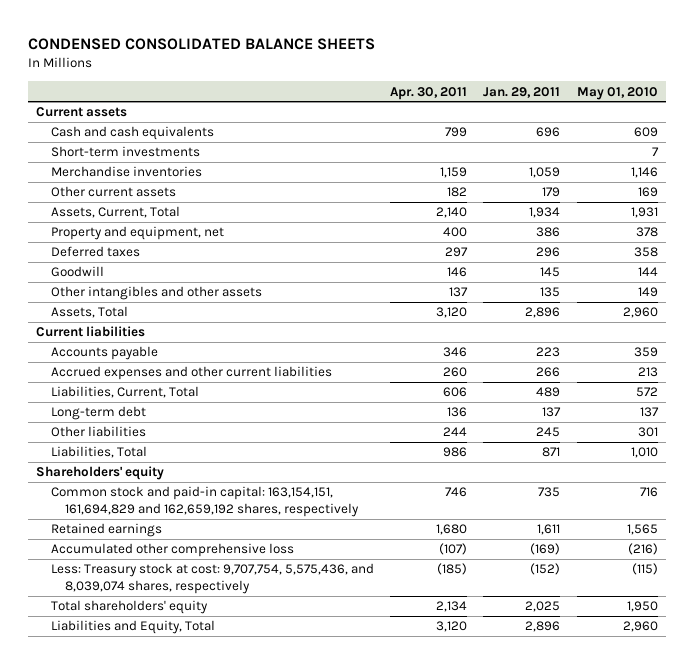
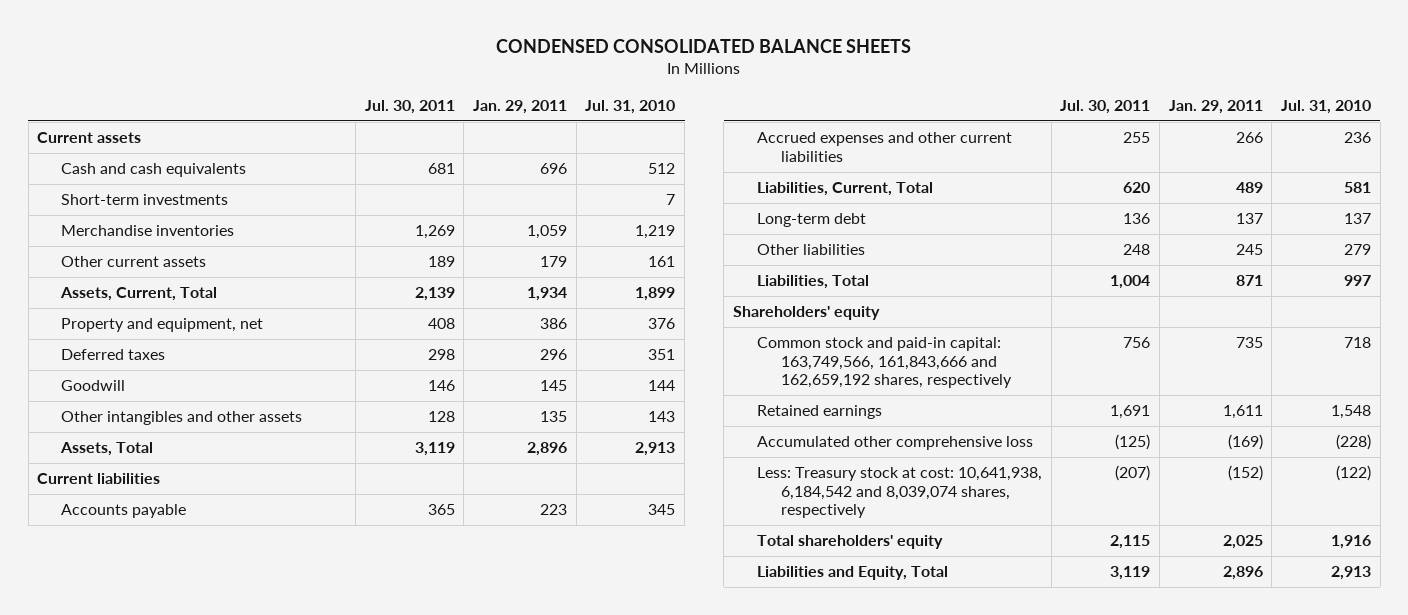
- | Apr. 30, 2011 | Jan. 29, 2011 | May 01, 2010
+ | Jul. 30, 2011 | Jan. 29, 2011 | Jul. 31, 2010
- Common stock and paid-in capital: 163,154,151, 161,694,829 and 162,659,192 shares, respectively | 746 | 735 | 716
+ Common stock and paid-in capital: 163,749,566, 161,843,666 and 162,659,192 shares, respectively | 756 | 735 | 718
- Less: Treasury stock at cost: 9,707,754, 5,575,436, and 8,039,074 shares, respectively | (185) | (152) | (115)
+ Less: Treasury stock at cost: 10,641,938, 6,184,542 and 8,039,074 shares, respectively | (207) | (152) | (122)

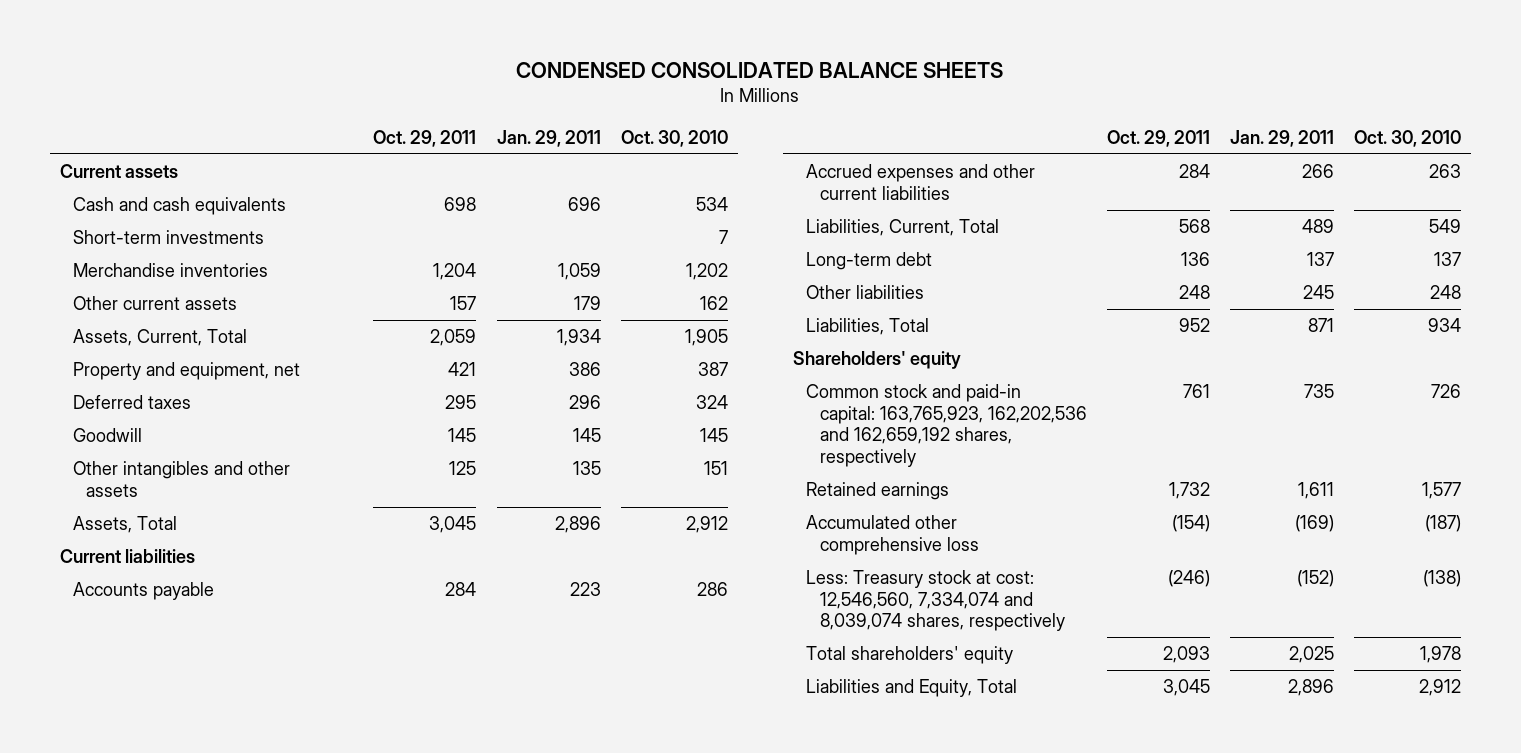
- | Jul. 30, 2011 | Jan. 29, 2011 | Jul. 31, 2010
+ | Oct. 29, 2011 | Jan. 29, 2011 | Oct. 30, 2010
- Common stock and paid-in capital: 163,749,566, 161,843,666 and 162,659,192 shares, respectively | 756 | 735 | 718
+ Common stock and paid-in capital: 163,765,923, 162,202,536 and 162,659,192 shares, respectively | 761 | 735 | 726
- Less: Treasury stock at cost: 10,641,938, 6,184,542 and 8,039,074 shares, respectively | (207) | (152) | (122)
+ Less: Treasury stock at cost: 12,546,560, 7,334,074 and 8,039,074 shares, respectively | (246) | (152) | (138)

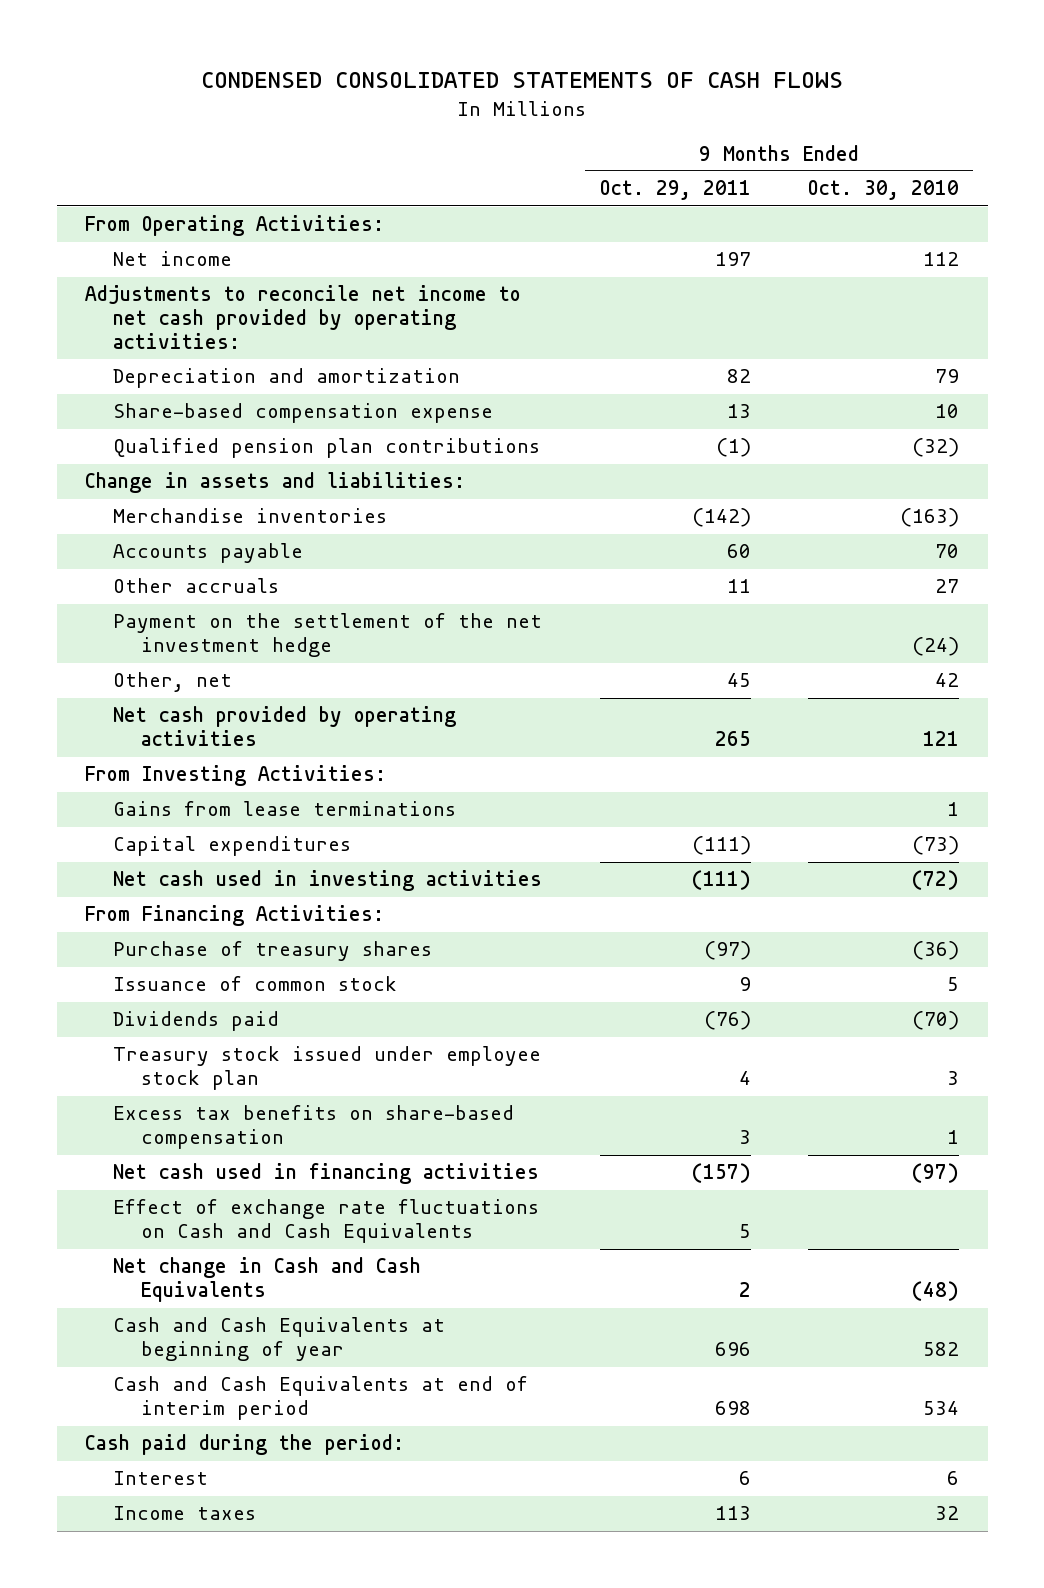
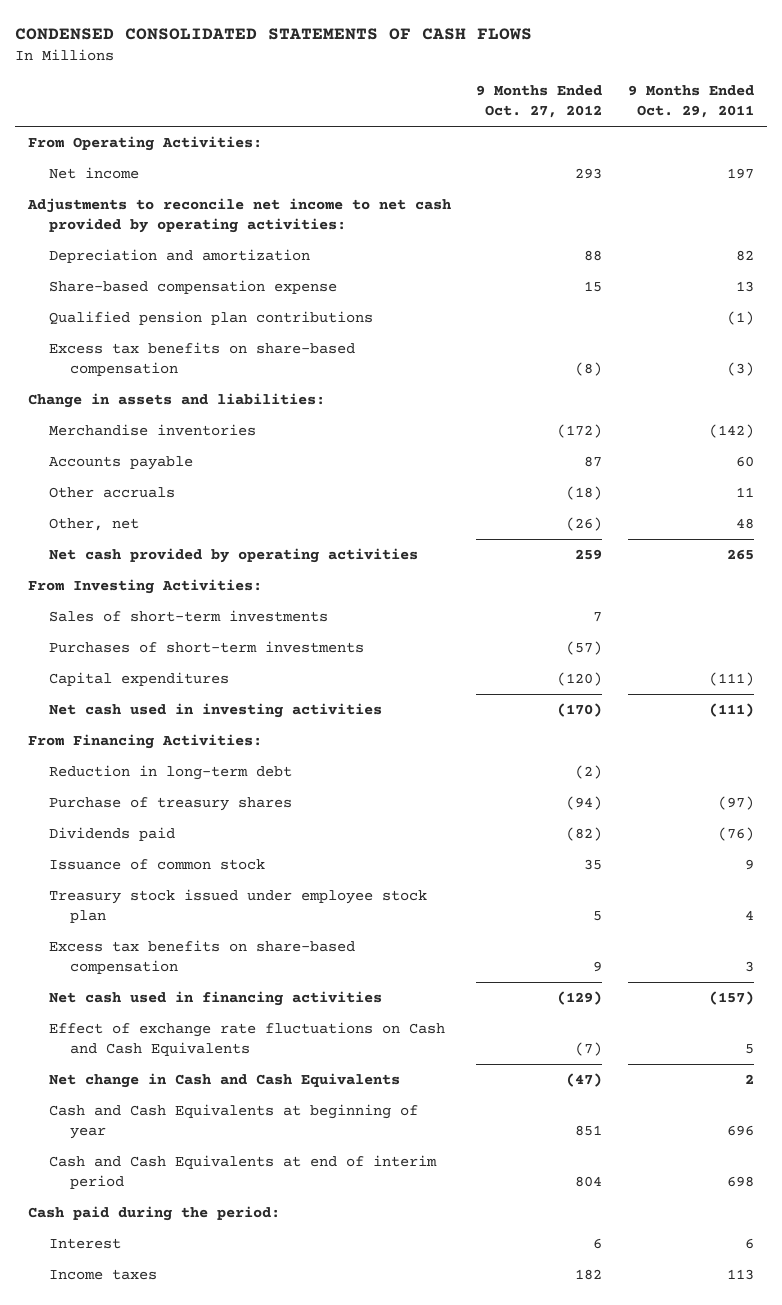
- | 9 Months Ended Oct. 29, 2011 | 9 Months Ended Oct. 30, 2010
+ | 9 Months Ended Oct. 27, 2012 | 9 Months Ended Oct. 29, 2011
+ Excess tax benefits on share-based compensation | (8) | (3)
- Payment on the settlement of the net investment hedge | | (24)
- Other, net | 45 | 42
+ Other, net | (26) | 48
- Gains from lease terminations | | 1
+ Sales of short-term investments | 7 |
+ Purchases of short-term investments | (57) |
+ Reduction in long-term debt | (2) |
moved down: Issuance of common stock | 35 | 9

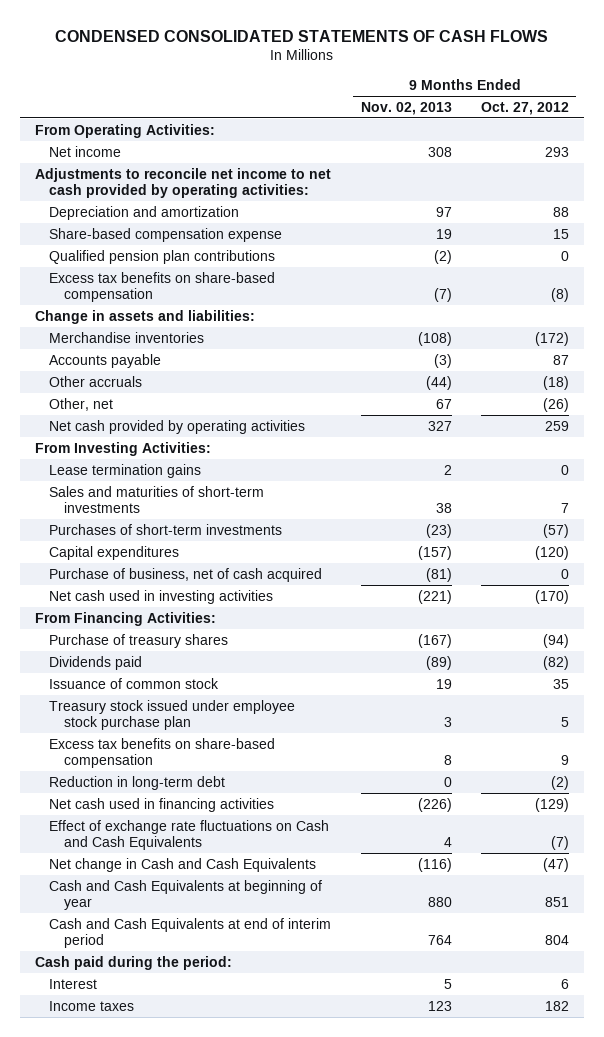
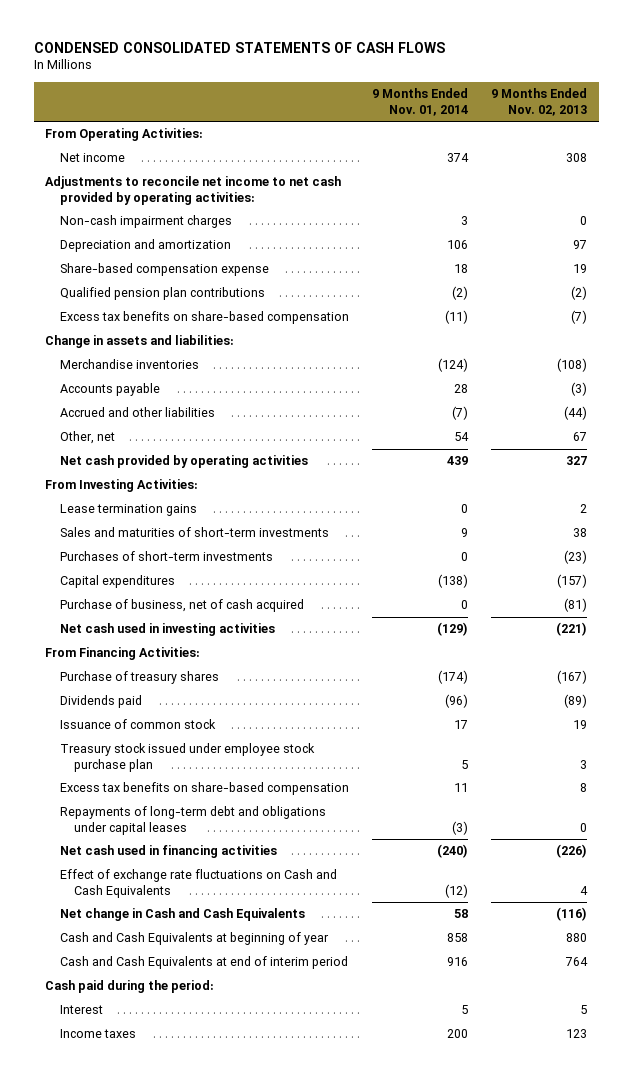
- | 9 Months Ended Nov. 02, 2013 | 9 Months Ended Oct. 27, 2012
+ | 9 Months Ended Nov. 01, 2014 | 9 Months Ended Nov. 02, 2013
+ Non-cash impairment charges | 3 | 0
- Other accruals | (44) | (18)
+ Accrued and other liabilities | (7) | (44)
- Reduction in long-term debt | 0 | (2)
+ Repayments of long-term debt and obligations under capital leases | (3) | 0

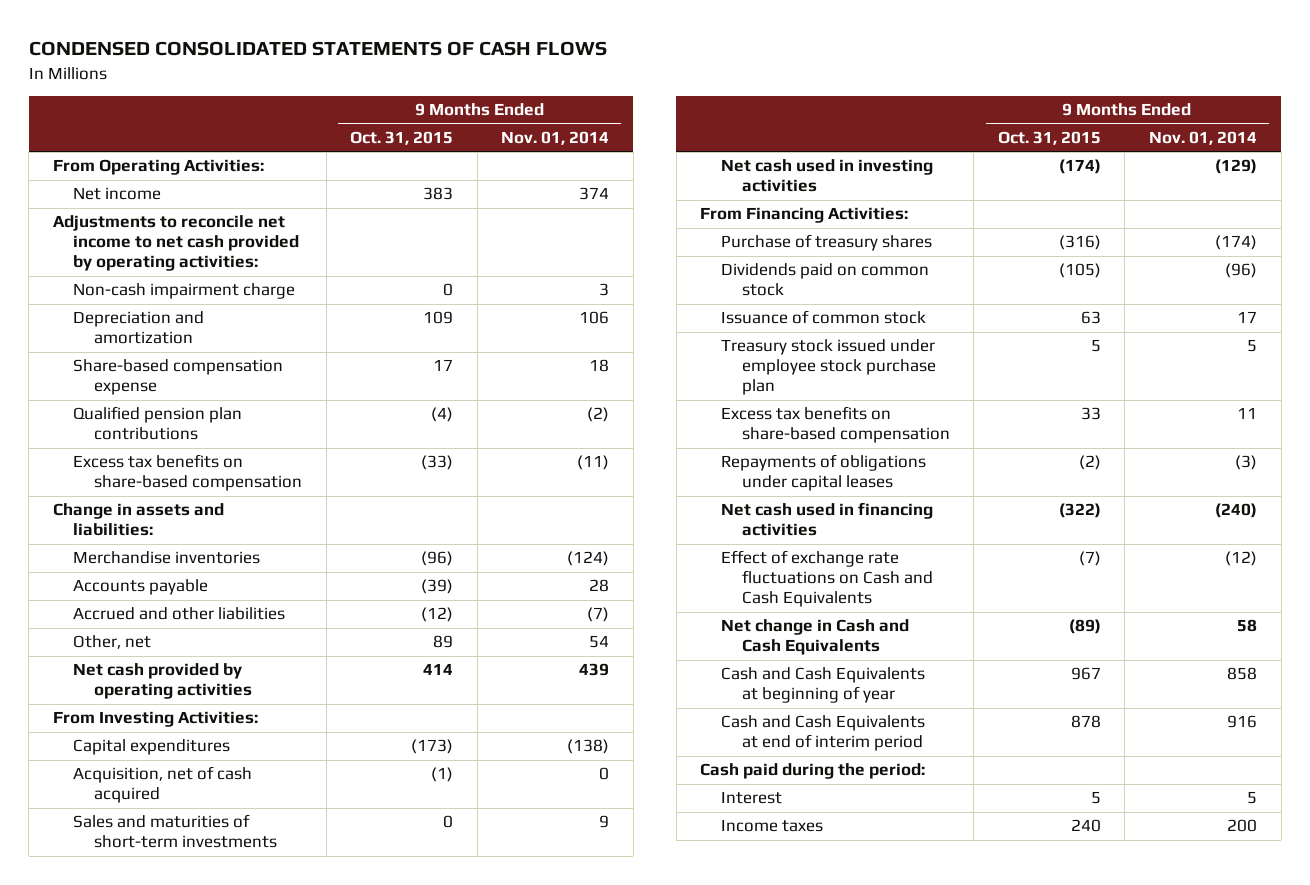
- | 9 Months Ended Nov. 01, 2014 | 9 Months Ended Nov. 02, 2013
+ | 9 Months Ended Oct. 31, 2015 | 9 Months Ended Nov. 01, 2014
- Non-cash impairment charges | 3 | 0
+ Non-cash impairment charge | 0 | 3
- Lease termination gains | 0 | 2
- Purchases of short-term investments | 0 | (23)
- Purchase of business, net of cash acquired | 0 | (81)
+ Acquisition, net of cash acquired | (1) | 0
moved down: Sales and maturities of short-term investments | 0 | 9
- Dividends paid | (96) | (89)
+ Dividends paid on common stock | (105) | (96)
- Repayments of long-term debt and obligations under capital leases | (3) | 0
+ Repayments of obligations under capital leases | (2) | (3)

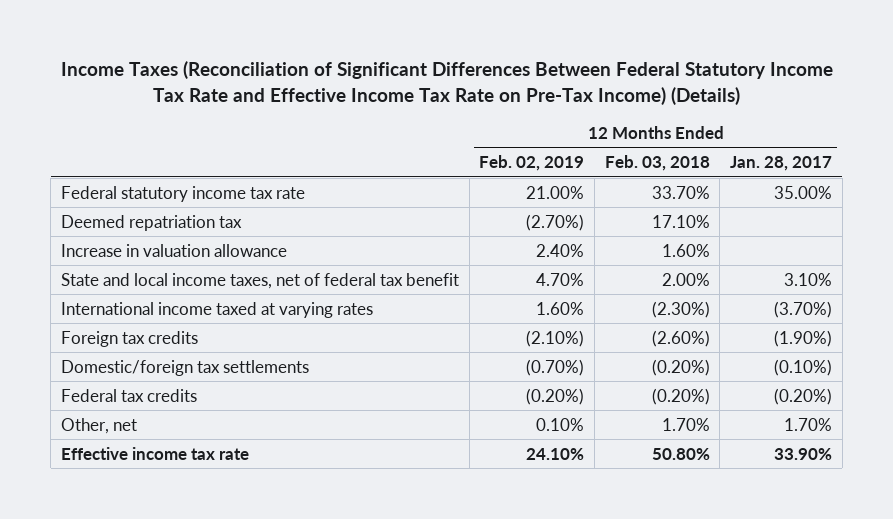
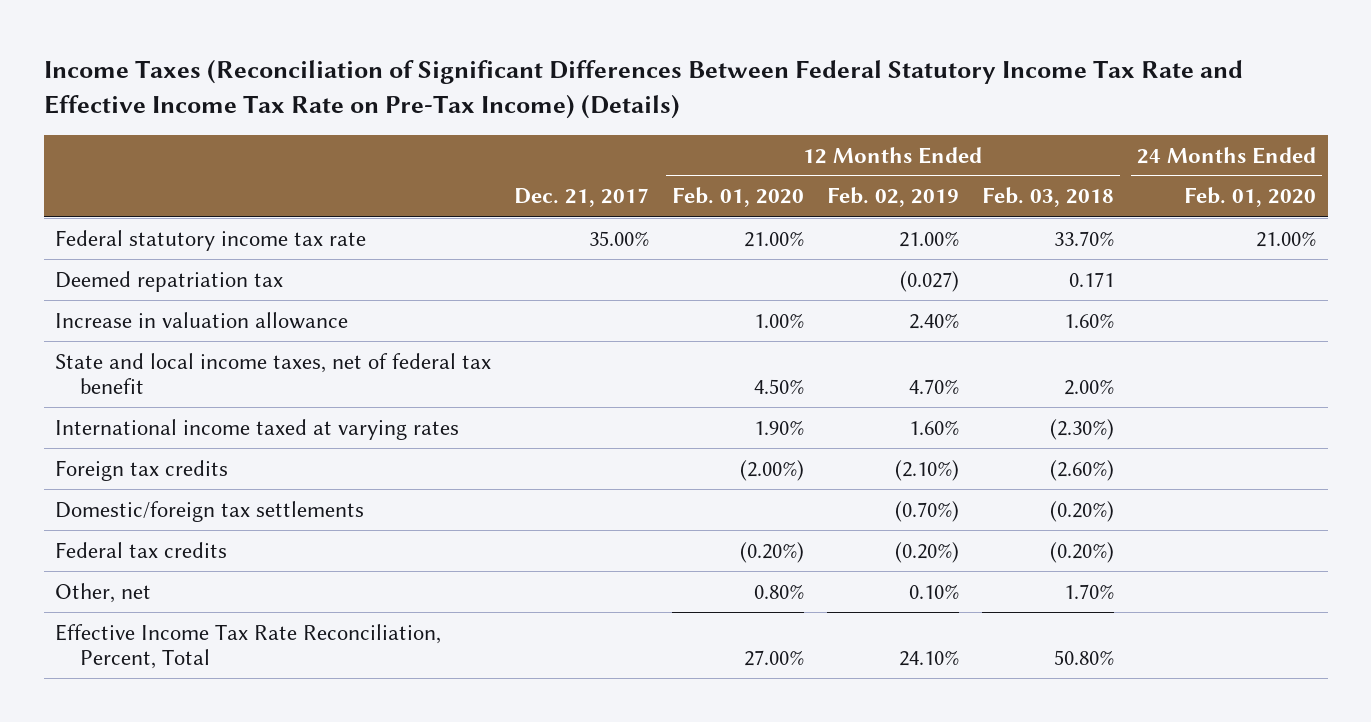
- | 12 Months Ended Feb. 02, 2019 | 12 Months Ended Feb. 03, 2018 | 12 Months Ended Jan. 28, 2017
+ | Dec. 21, 2017 | 12 Months Ended Feb. 01, 2020 | 12 Months Ended Feb. 02, 2019 | 12 Months Ended Feb. 03, 2018 | 24 Months Ended Feb. 01, 2020
- Deemed repatriation tax | (2.70%) | 17.10% |
+ Deemed repatriation tax | | | (0.027) | 0.171 |
- Effective income tax rate | 24.10% | 50.80% | 33.90%
+ Effective Income Tax Rate Reconciliation, Percent, Total | | 27.00% | 24.10% | 50.80% |

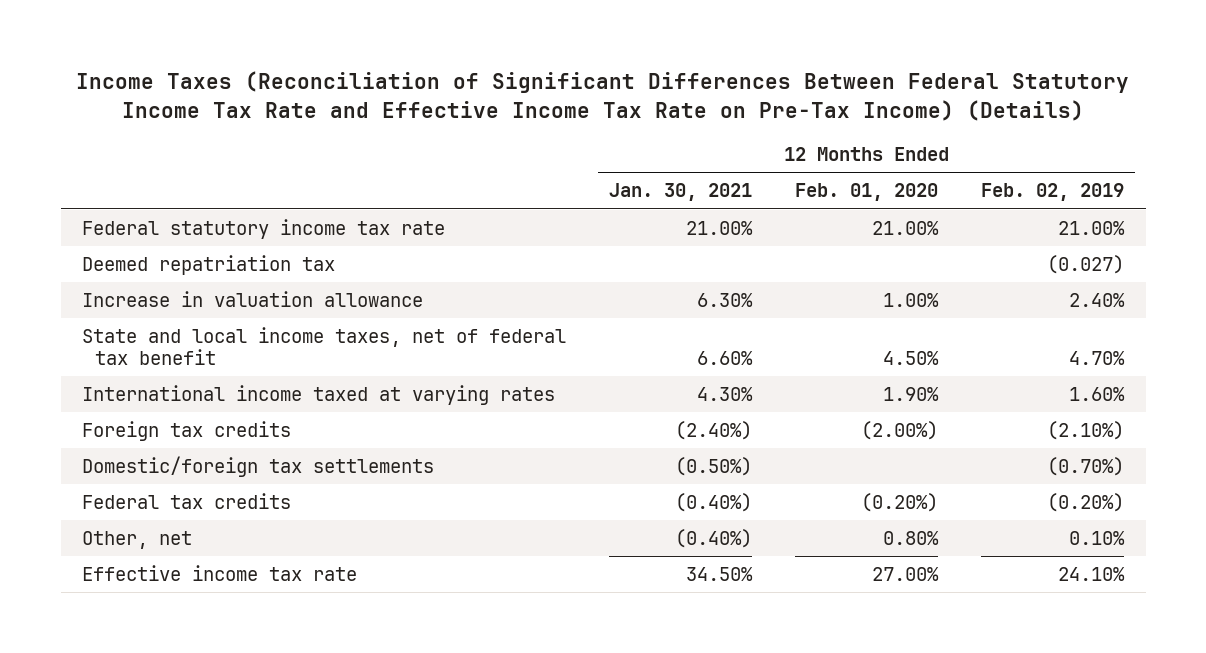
- | Dec. 21, 2017 | 12 Months Ended Feb. 01, 2020 | 12 Months Ended Feb. 02, 2019 | 12 Months Ended Feb. 03, 2018 | 24 Months Ended Feb. 01, 2020
+ | 12 Months Ended Jan. 30, 2021 | 12 Months Ended Feb. 01, 2020 | 12 Months Ended Feb. 02, 2019
- Effective Income Tax Rate Reconciliation, Percent, Total | | 27.00% | 24.10% | 50.80% |
+ Effective income tax rate | 34.50% | 27.00% | 24.10%

